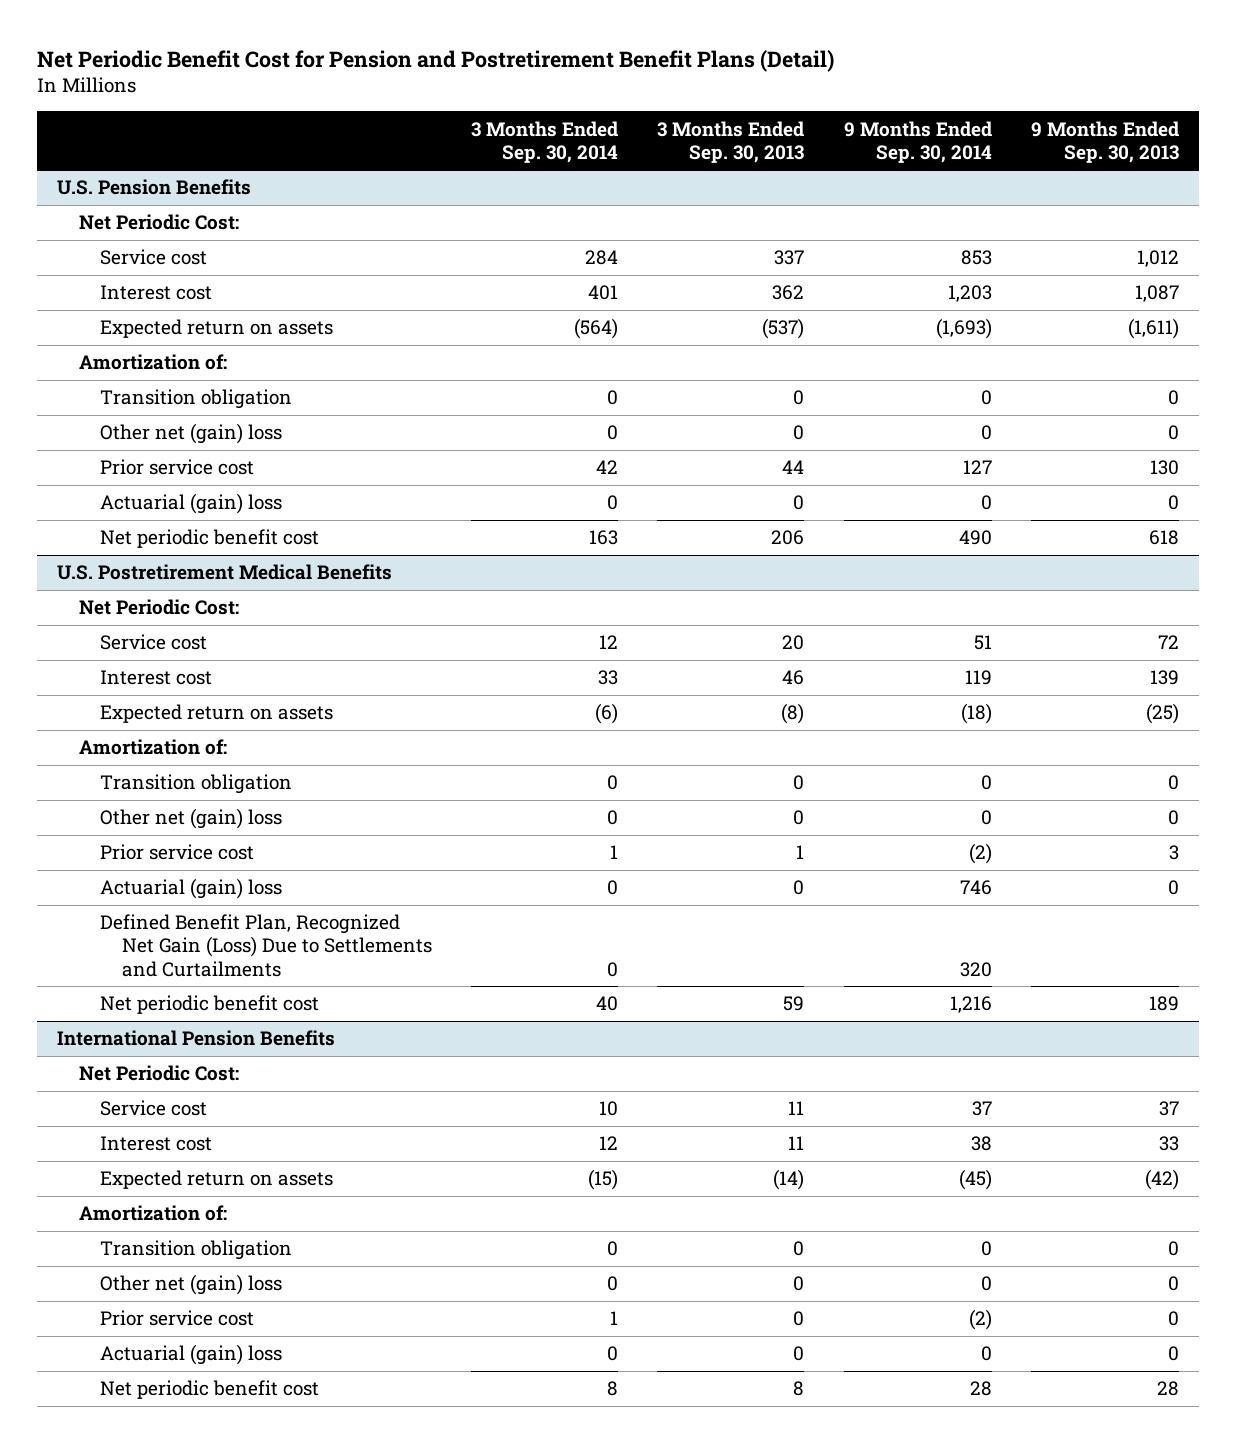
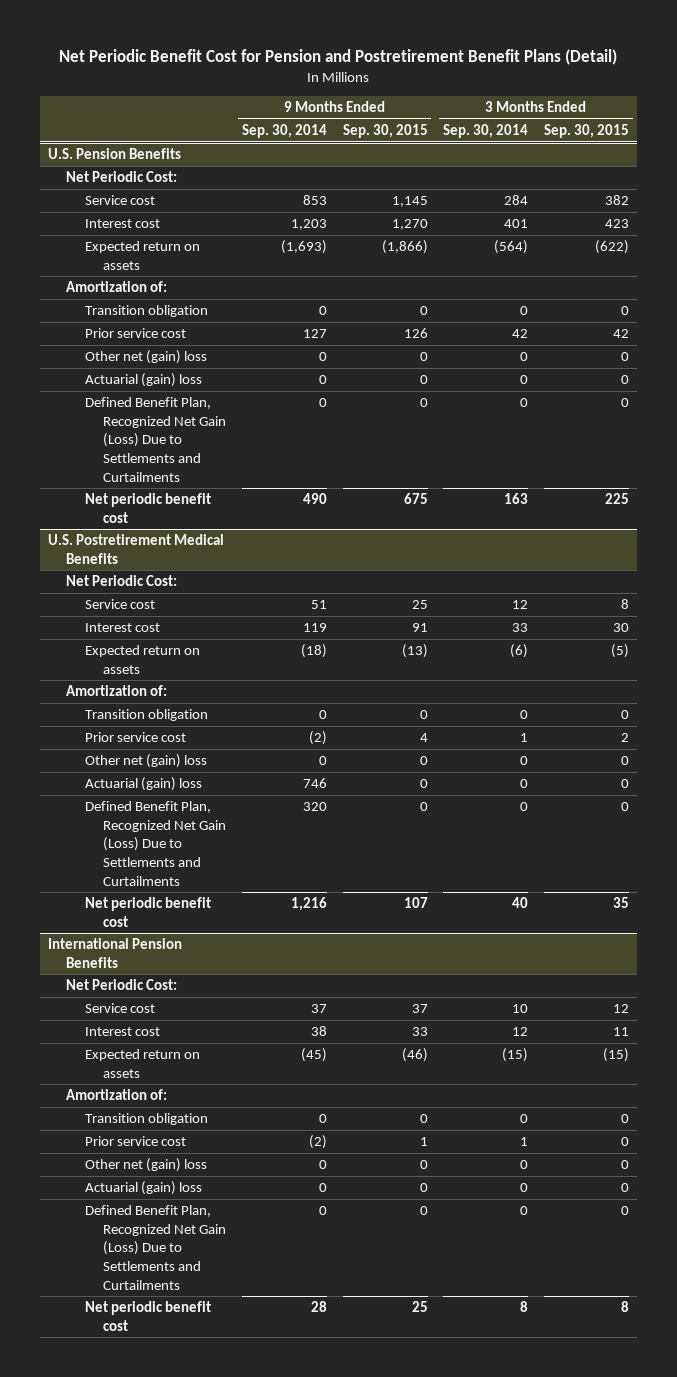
- | 3 Months Ended Sep. 30, 2014 | 3 Months Ended Sep. 30, 2013 | 9 Months Ended Sep. 30, 2014 | 9 Months Ended Sep. 30, 2013
+ | 9 Months Ended Sep. 30, 2014 | 9 Months Ended Sep. 30, 2015 | 3 Months Ended Sep. 30, 2014 | 3 Months Ended Sep. 30, 2015
@ U.S. Pension Benefits
moved down: Other net (gain) loss | 0 | 0 | 0 | 0
+ Defined Benefit Plan, Recognized Net Gain (Loss) Due to Settlements and Curtailments | 0 | 0 | 0 | 0
@ U.S. Postretirement Medical Benefits
moved down: Other net (gain) loss | 0 | 0 | 0 | 0
@ International Pension Benefits
moved down: Other net (gain) loss | 0 | 0 | 0 | 0
+ Defined Benefit Plan, Recognized Net Gain (Loss) Due to Settlements and Curtailments | 0 | 0 | 0 | 0

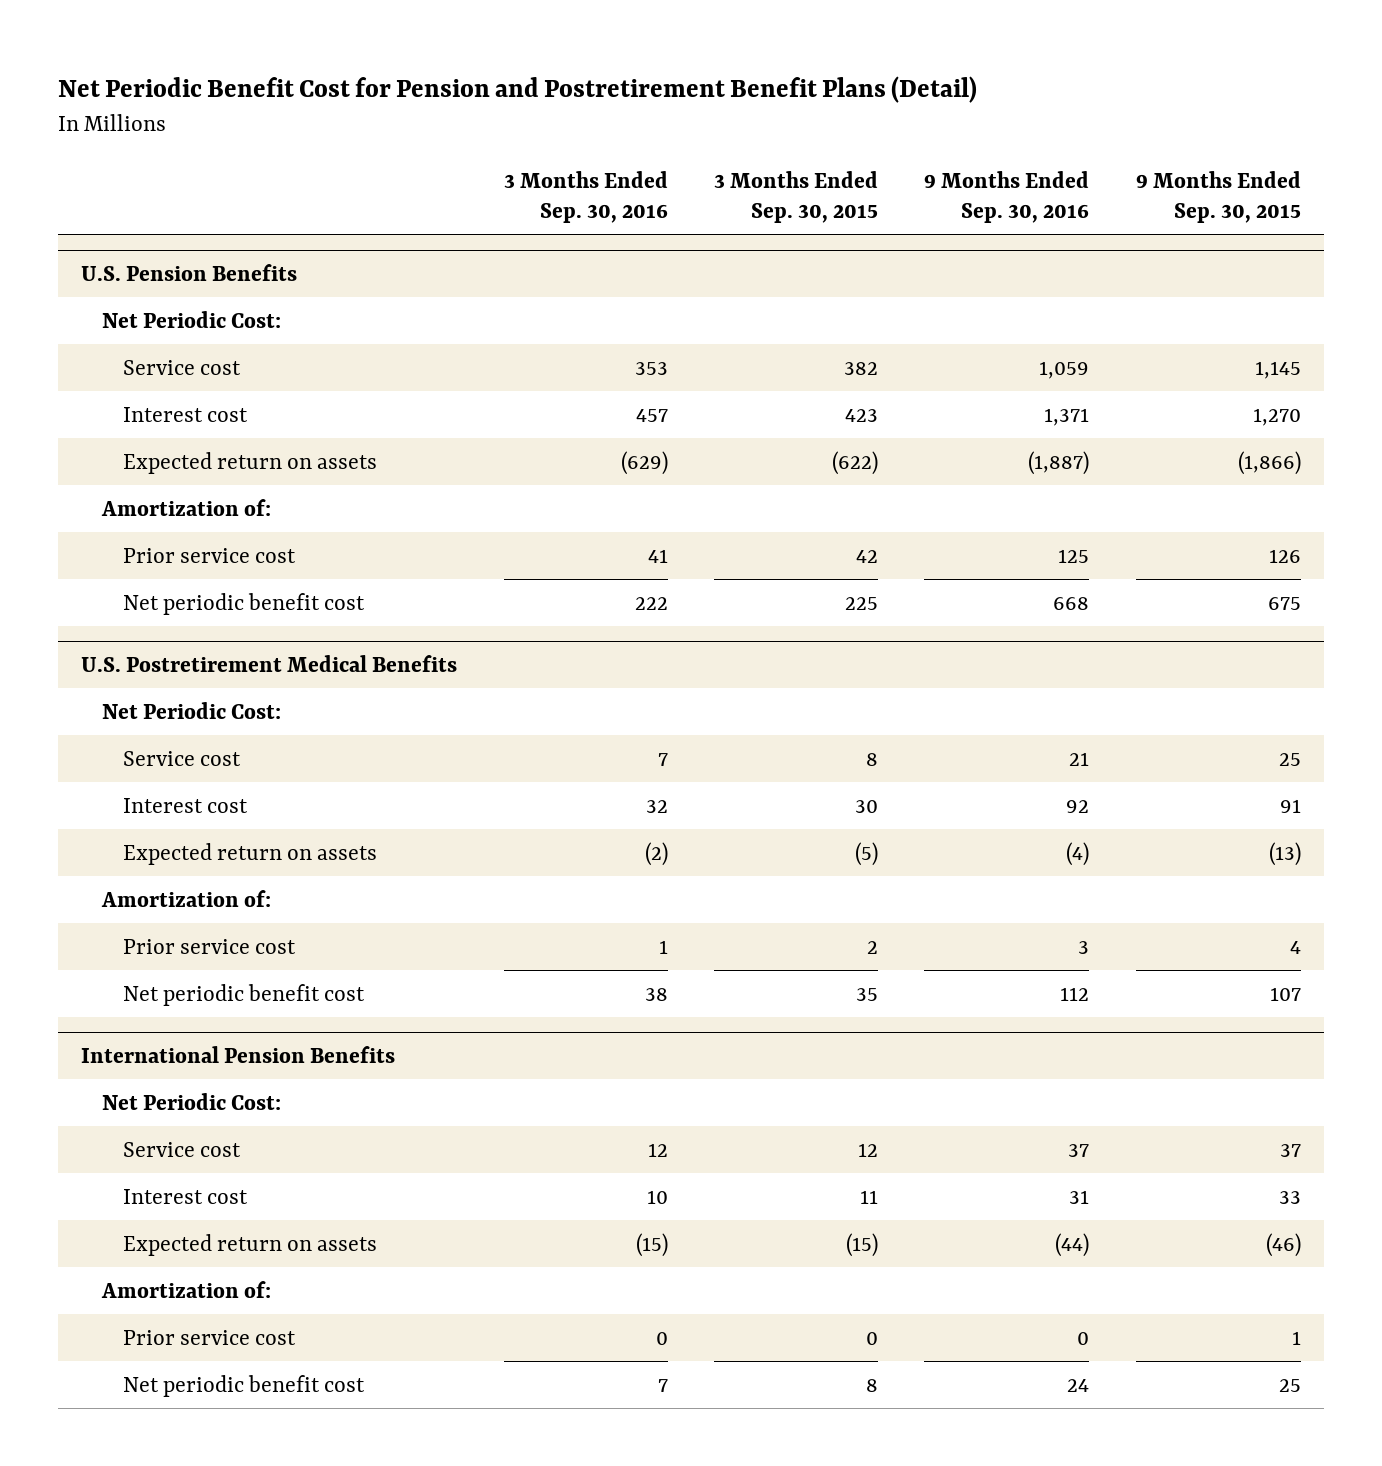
- | 9 Months Ended Sep. 30, 2014 | 9 Months Ended Sep. 30, 2015 | 3 Months Ended Sep. 30, 2014 | 3 Months Ended Sep. 30, 2015
+ | 3 Months Ended Sep. 30, 2016 | 3 Months Ended Sep. 30, 2015 | 9 Months Ended Sep. 30, 2016 | 9 Months Ended Sep. 30, 2015
@ U.S. Pension Benefits
- Transition obligation | 0 | 0 | 0 | 0
- Other net (gain) loss | 0 | 0 | 0 | 0
- Actuarial (gain) loss | 0 | 0 | 0 | 0
- Defined Benefit Plan, Recognized Net Gain (Loss) Due to Settlements and Curtailments | 0 | 0 | 0 | 0
@ U.S. Postretirement Medical Benefits
- Transition obligation | 0 | 0 | 0 | 0
- Other net (gain) loss | 0 | 0 | 0 | 0
- Actuarial (gain) loss | 746 | 0 | 0 | 0
- Defined Benefit Plan, Recognized Net Gain (Loss) Due to Settlements and Curtailments | 320 | 0 | 0 | 0
@ International Pension Benefits
- Transition obligation | 0 | 0 | 0 | 0
- Other net (gain) loss | 0 | 0 | 0 | 0
- Actuarial (gain) loss | 0 | 0 | 0 | 0
- Defined Benefit Plan, Recognized Net Gain (Loss) Due to Settlements and Curtailments | 0 | 0 | 0 | 0

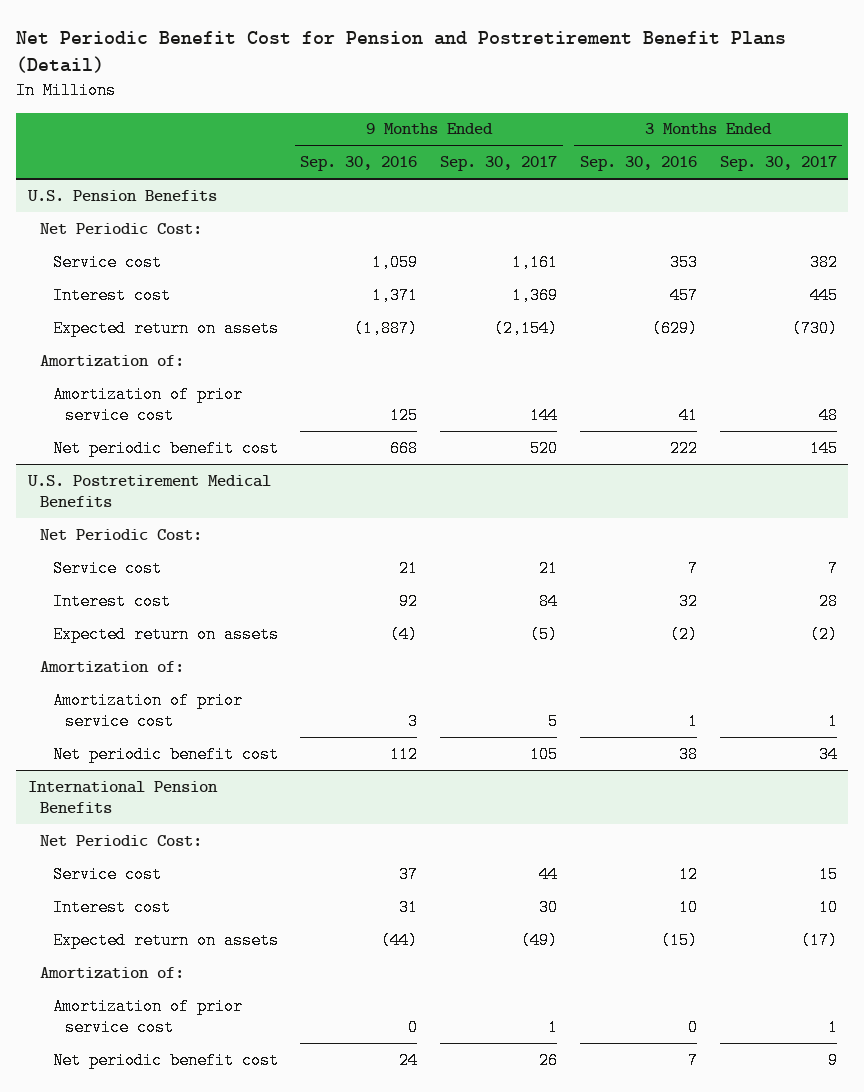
- | 3 Months Ended Sep. 30, 2016 | 3 Months Ended Sep. 30, 2015 | 9 Months Ended Sep. 30, 2016 | 9 Months Ended Sep. 30, 2015
+ | 9 Months Ended Sep. 30, 2016 | 9 Months Ended Sep. 30, 2017 | 3 Months Ended Sep. 30, 2016 | 3 Months Ended Sep. 30, 2017
@ U.S. Pension Benefits
- Prior service cost | 41 | 42 | 125 | 126
+ Amortization of prior service cost | 125 | 144 | 41 | 48
@ U.S. Postretirement Medical Benefits
- Prior service cost | 1 | 2 | 3 | 4
+ Amortization of prior service cost | 3 | 5 | 1 | 1
@ International Pension Benefits
- Prior service cost | 0 | 0 | 0 | 1
+ Amortization of prior service cost | 0 | 1 | 0 | 1

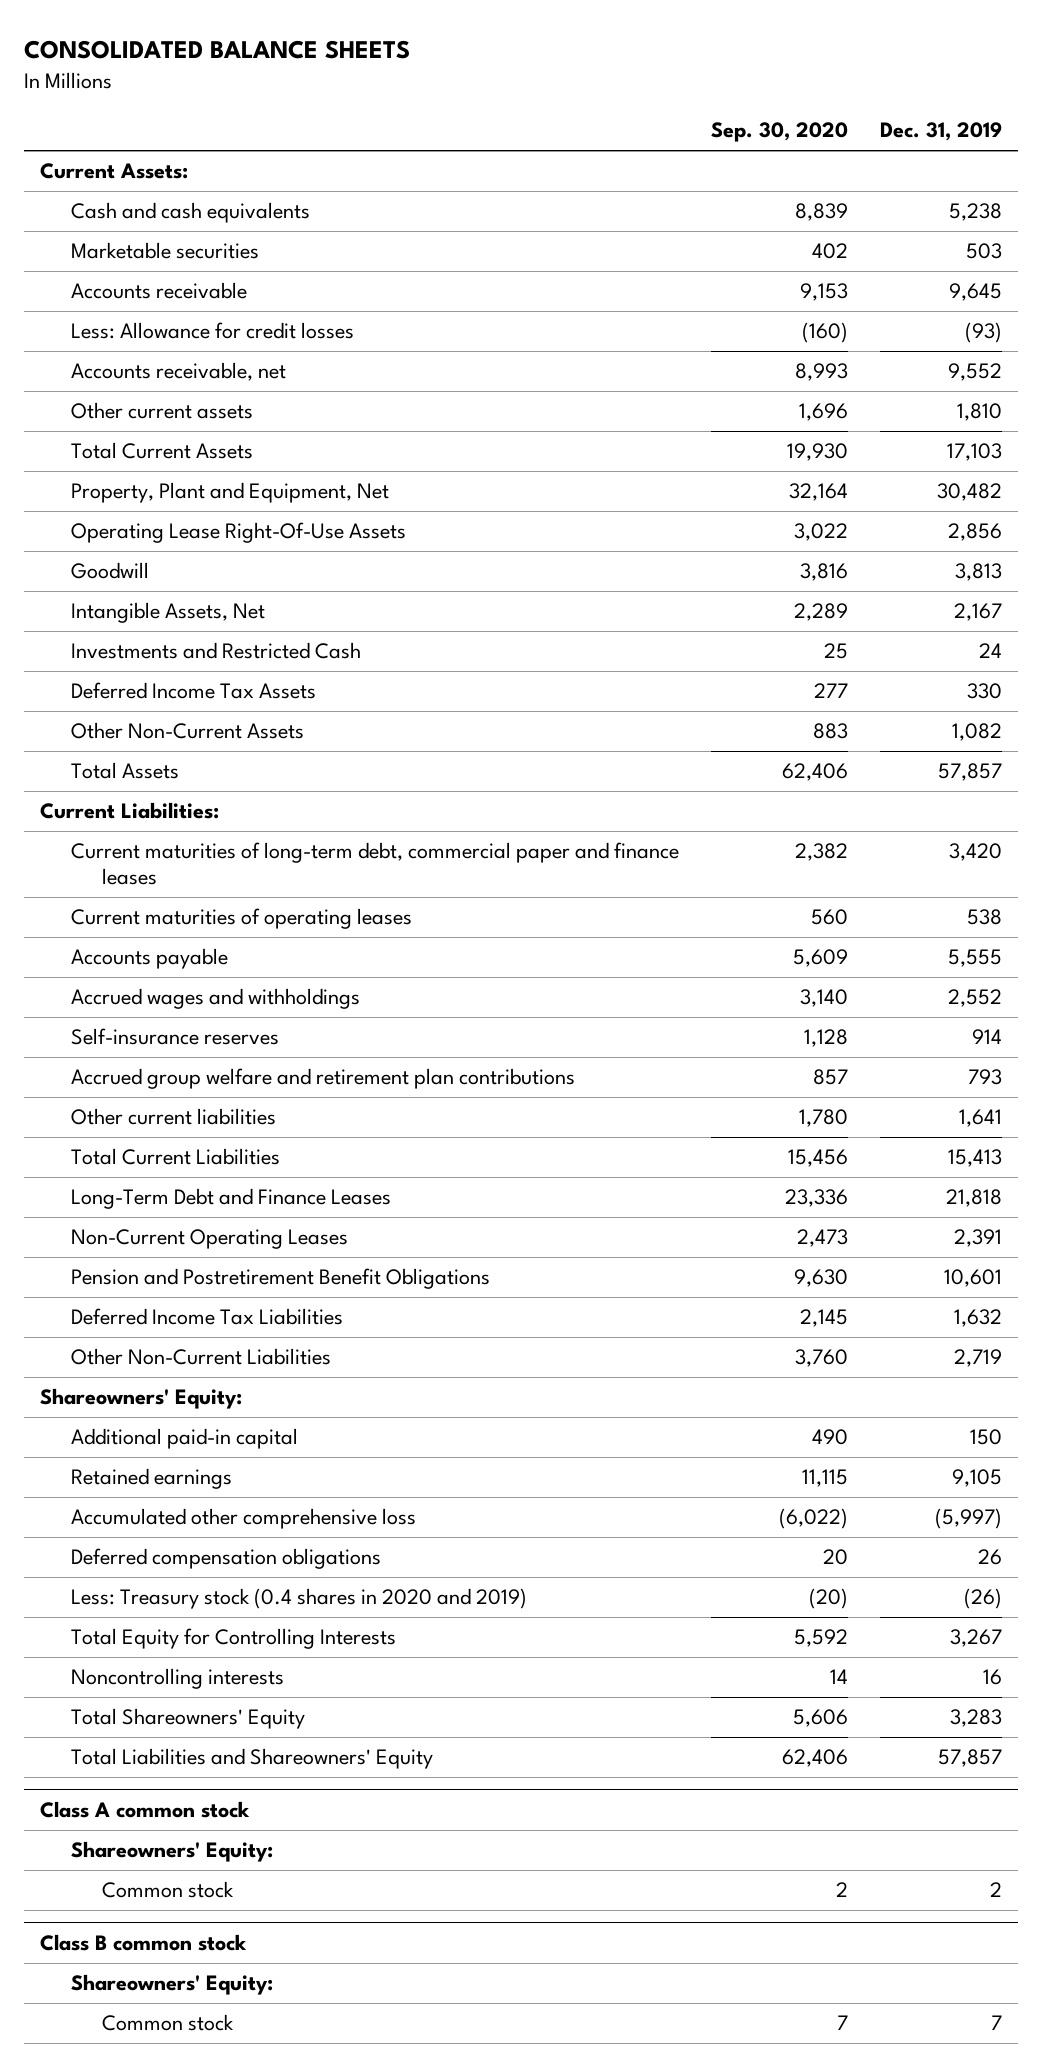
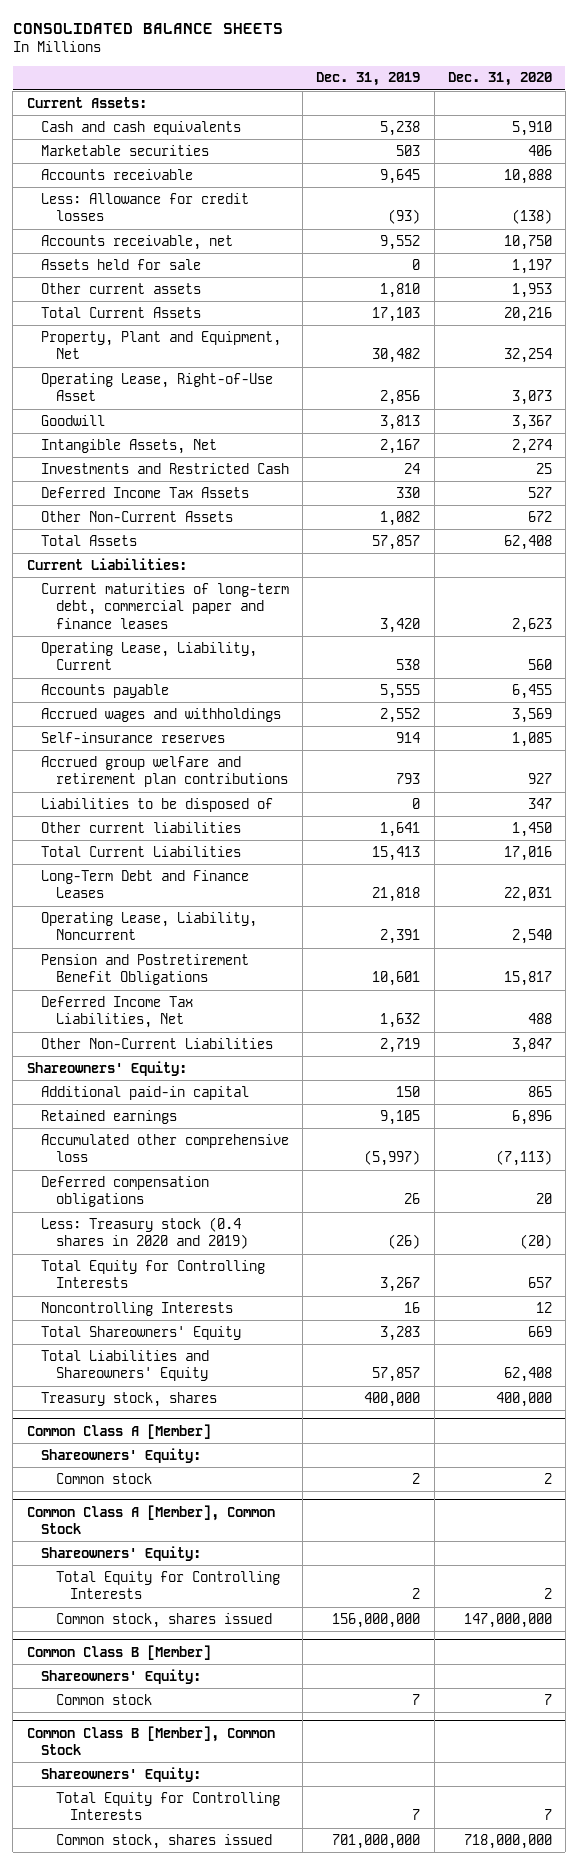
- | Sep. 30, 2020 | Dec. 31, 2019
+ | Dec. 31, 2019 | Dec. 31, 2020
+ Assets held for sale | 0 | 1,197
- Operating Lease Right-Of-Use Assets | 3,022 | 2,856
+ Operating Lease, Right-of-Use Asset | 2,856 | 3,073
- Current maturities of operating leases | 560 | 538
+ Operating Lease, Liability, Current | 538 | 560
+ Liabilities to be disposed of | 0 | 347
- Non-Current Operating Leases | 2,473 | 2,391
+ Operating Lease, Liability, Noncurrent | 2,391 | 2,540
- Deferred Income Tax Liabilities | 2,145 | 1,632
+ Deferred Income Tax Liabilities, Net | 1,632 | 488
- Noncontrolling interests | 14 | 16
+ Noncontrolling Interests | 16 | 12
- Class A common stock
+ Treasury stock, shares | 400,000 | 400,000
+ Common Class A [Member]
- Class B common stock
+ Common Class A [Member], Common Stock
+ Total Equity for Controlling Interests | 2 | 2
+ Common stock, shares issued | 156,000,000 | 147,000,000
+ Common Class B [Member]
+ Shareowners' Equity:
+ Common Class B [Member], Common Stock
+ Shareowners' Equity:
+ Total Equity for Controlling Interests | 7 | 7
+ Common stock, shares issued | 701,000,000 | 718,000,000

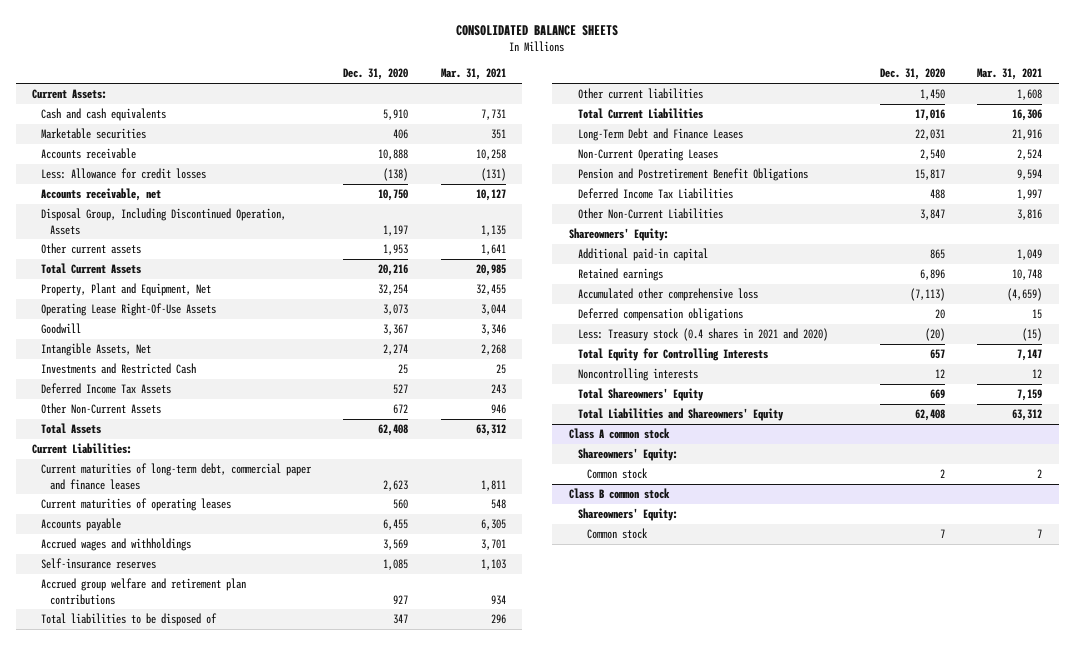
- | Dec. 31, 2019 | Dec. 31, 2020
+ | Dec. 31, 2020 | Mar. 31, 2021
- Assets held for sale | 0 | 1,197
+ Disposal Group, Including Discontinued Operation, Assets | 1,197 | 1,135
- Operating Lease, Right-of-Use Asset | 2,856 | 3,073
+ Operating Lease Right-Of-Use Assets | 3,073 | 3,044
- Operating Lease, Liability, Current | 538 | 560
+ Current maturities of operating leases | 560 | 548
- Liabilities to be disposed of | 0 | 347
+ Total liabilities to be disposed of | 347 | 296
- Operating Lease, Liability, Noncurrent | 2,391 | 2,540
+ Non-Current Operating Leases | 2,540 | 2,524
- Deferred Income Tax Liabilities, Net | 1,632 | 488
+ Deferred Income Tax Liabilities | 488 | 1,997
- Less: Treasury stock (0.4 shares in 2020 and 2019) | (26) | (20)
+ Less: Treasury stock (0.4 shares in 2021 and 2020) | (20) | (15)
- Noncontrolling Interests | 16 | 12
+ Noncontrolling interests | 12 | 12
- Treasury stock, shares | 400,000 | 400,000
- Common Class A [Member]
+ Class A common stock
- Common Class A [Member], Common Stock
- Shareowners' Equity:
- Total Equity for Controlling Interests | 2 | 2
- Common stock, shares issued | 156,000,000 | 147,000,000
- Common Class B [Member]
+ Class B common stock
- Common Class B [Member], Common Stock
- Shareowners' Equity:
- Total Equity for Controlling Interests | 7 | 7
- Common stock, shares issued | 701,000,000 | 718,000,000

